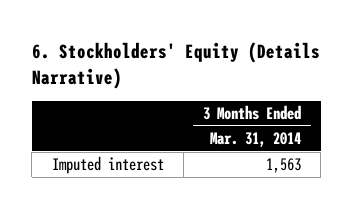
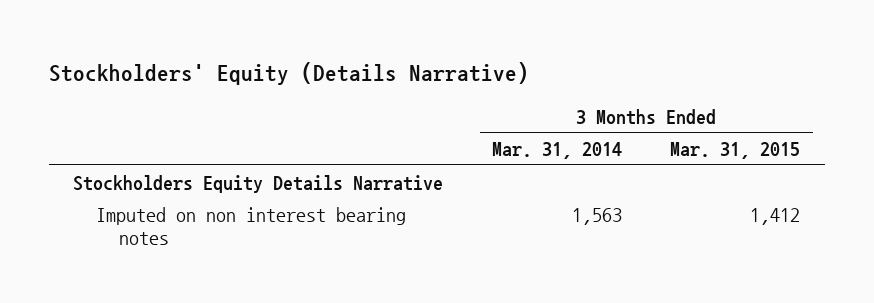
- 6. Stockholders' Equity (Details Narrative)
+ Stockholders' Equity (Details Narrative)
- | 3 Months Ended Mar. 31, 2014
+ | 3 Months Ended Mar. 31, 2014 | 3 Months Ended Mar. 31, 2015
- Imputed interest | 1,563
+ Stockholders Equity Details Narrative
+ Imputed on non interest bearing notes | 1,563 | 1,412

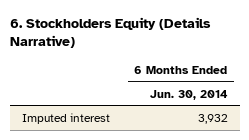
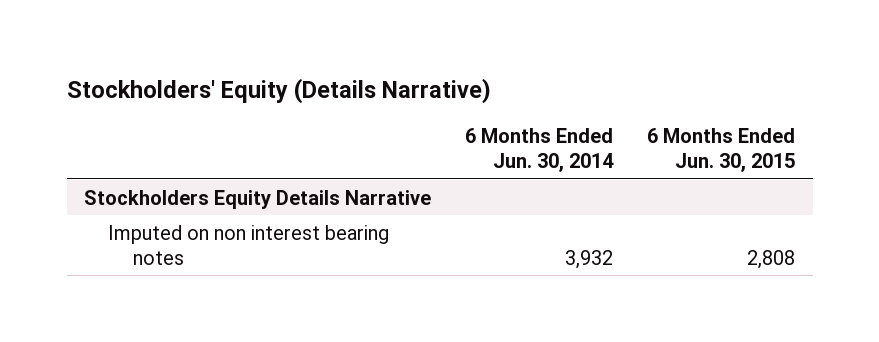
- 6. Stockholders Equity (Details Narrative)
+ Stockholders' Equity (Details Narrative)
- | 6 Months Ended Jun. 30, 2014
+ | 6 Months Ended Jun. 30, 2014 | 6 Months Ended Jun. 30, 2015
- Imputed interest | 3,932
+ Stockholders Equity Details Narrative
+ Imputed on non interest bearing notes | 3,932 | 2,808

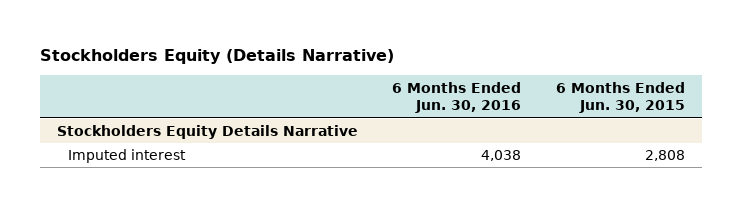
- Stockholders' Equity (Details Narrative)
+ Stockholders Equity (Details Narrative)
- | 6 Months Ended Jun. 30, 2014 | 6 Months Ended Jun. 30, 2015
+ | 6 Months Ended Jun. 30, 2016 | 6 Months Ended Jun. 30, 2015
- Imputed on non interest bearing notes | 3,932 | 2,808
+ Imputed interest | 4,038 | 2,808

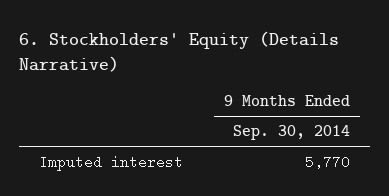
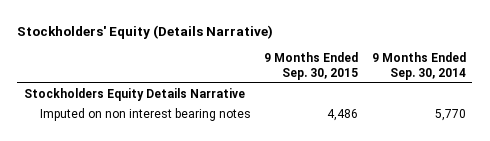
- 6. Stockholders' Equity (Details Narrative)
+ Stockholders' Equity (Details Narrative)
- | 9 Months Ended Sep. 30, 2014
+ | 9 Months Ended Sep. 30, 2015 | 9 Months Ended Sep. 30, 2014
- Imputed interest | 5,770
+ Stockholders Equity Details Narrative
+ Imputed on non interest bearing notes | 4,486 | 5,770

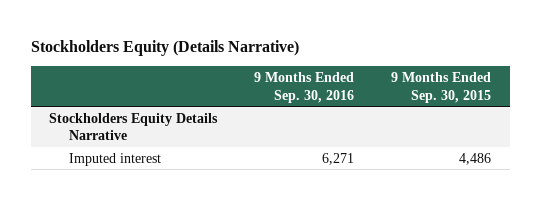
- Stockholders' Equity (Details Narrative)
+ Stockholders Equity (Details Narrative)
- | 9 Months Ended Sep. 30, 2015 | 9 Months Ended Sep. 30, 2014
+ | 9 Months Ended Sep. 30, 2016 | 9 Months Ended Sep. 30, 2015
- Imputed on non interest bearing notes | 4,486 | 5,770
+ Imputed interest | 6,271 | 4,486

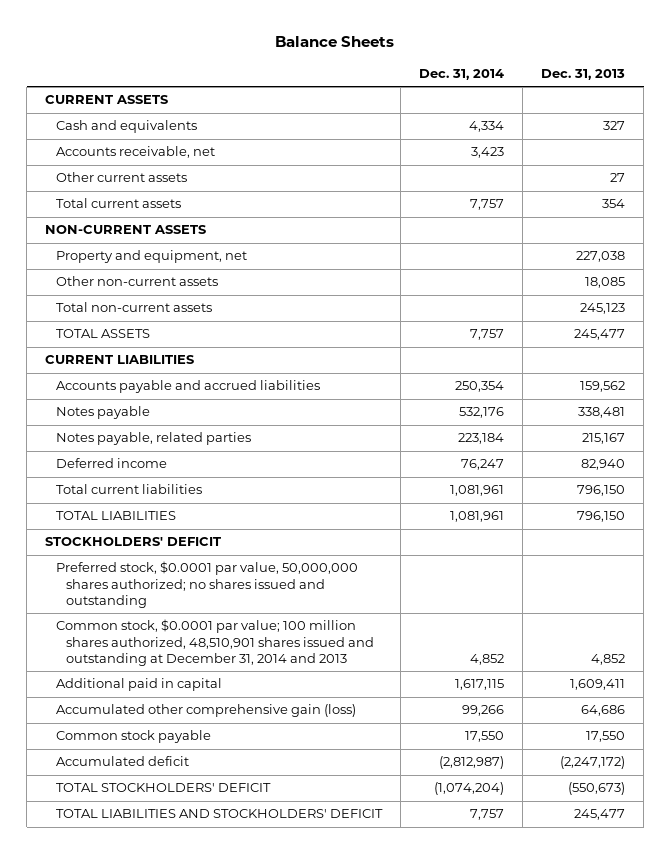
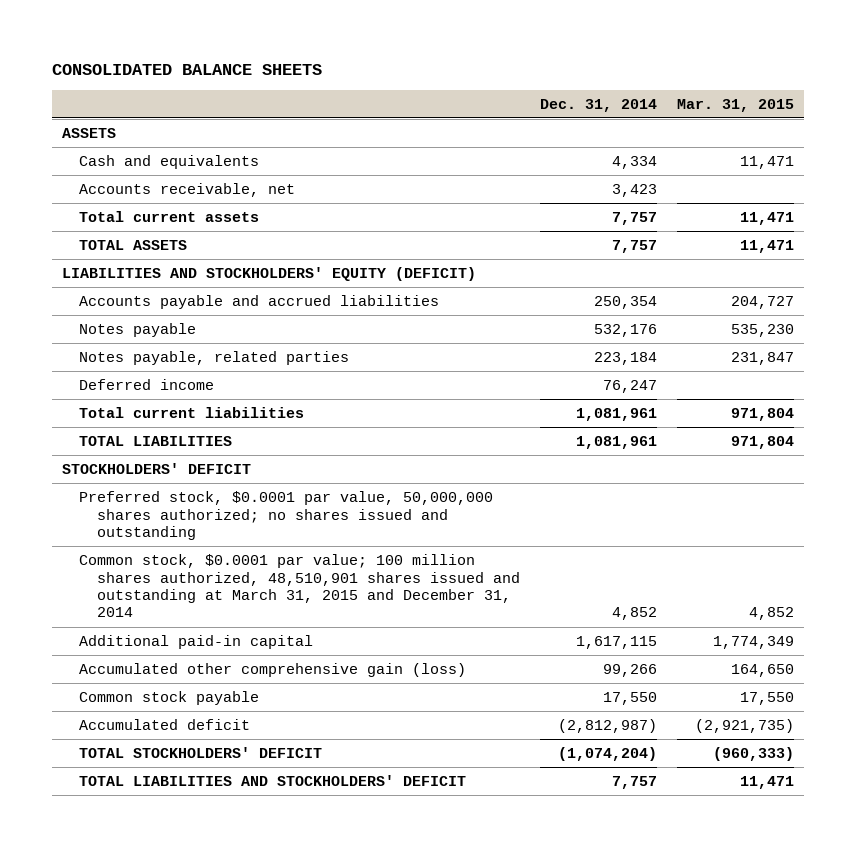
- Balance Sheets
+ CONSOLIDATED BALANCE SHEETS
- | Dec. 31, 2014 | Dec. 31, 2013
+ | Dec. 31, 2014 | Mar. 31, 2015
- CURRENT ASSETS
+ ASSETS
- Other current assets | | 27
- NON-CURRENT ASSETS
- Property and equipment, net | | 227,038
- Other non-current assets | | 18,085
- Total non-current assets | | 245,123
- CURRENT LIABILITIES
+ LIABILITIES AND STOCKHOLDERS' EQUITY (DEFICIT)
- Common stock, $0.0001 par value; 100 million shares authorized, 48,510,901 shares issued and outstanding at December 31, 2014 and 2013 | 4,852 | 4,852
- Additional paid in capital | 1,617,115 | 1,609,411
+ Common stock, $0.0001 par value; 100 million shares authorized, 48,510,901 shares issued and outstanding at March 31, 2015 and December 31, 2014 | 4,852 | 4,852
+ Additional paid-in capital | 1,617,115 | 1,774,349

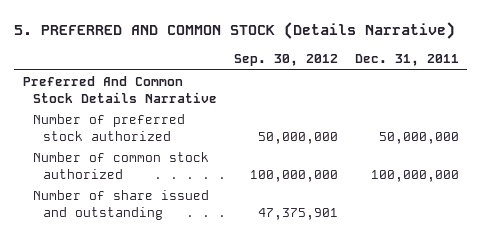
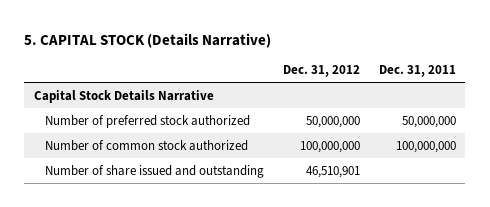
- 5. PREFERRED AND COMMON STOCK (Details Narrative)
+ 5. CAPITAL STOCK (Details Narrative)
- | Sep. 30, 2012 | Dec. 31, 2011
+ | Dec. 31, 2012 | Dec. 31, 2011
- Preferred And Common Stock Details Narrative
+ Capital Stock Details Narrative

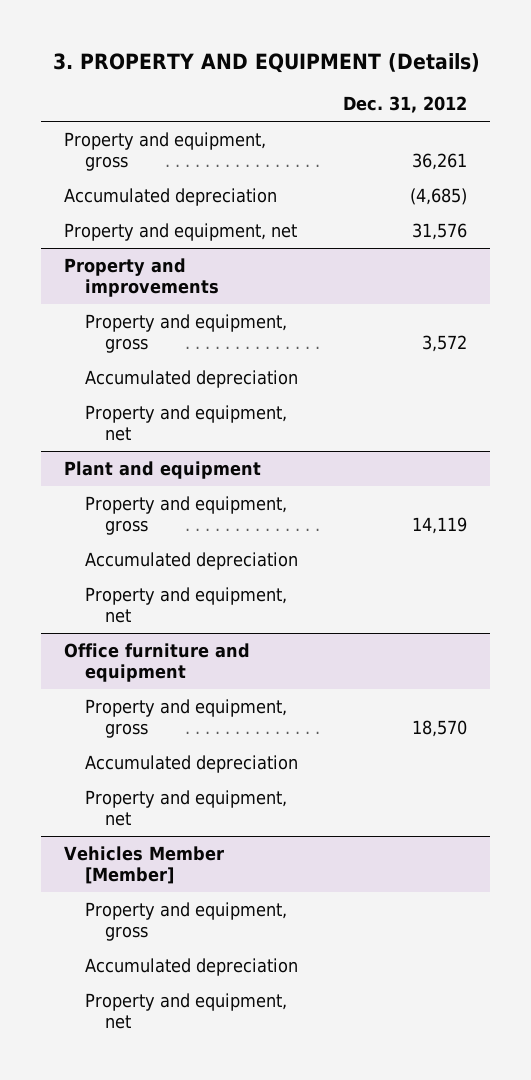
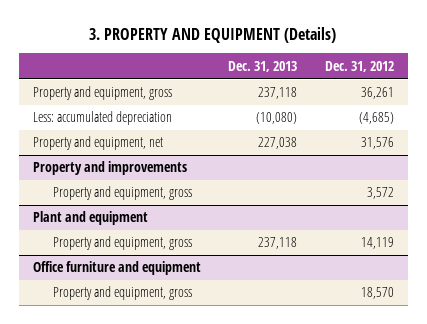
- | Dec. 31, 2012
+ | Dec. 31, 2013 | Dec. 31, 2012
- Accumulated depreciation | (4,685)
+ Less: accumulated depreciation | (10,080) | (4,685)
@ Property and improvements
- Accumulated depreciation
- Property and equipment, net
@ Plant and equipment
- Accumulated depreciation
- Property and equipment, net
@ Office furniture and equipment
- Accumulated depreciation
- Property and equipment, net
- Vehicles Member [Member]
- Property and equipment, gross
- Accumulated depreciation
- Property and equipment, net

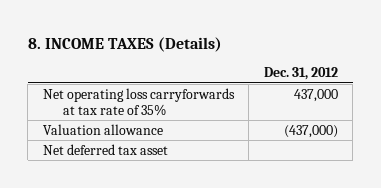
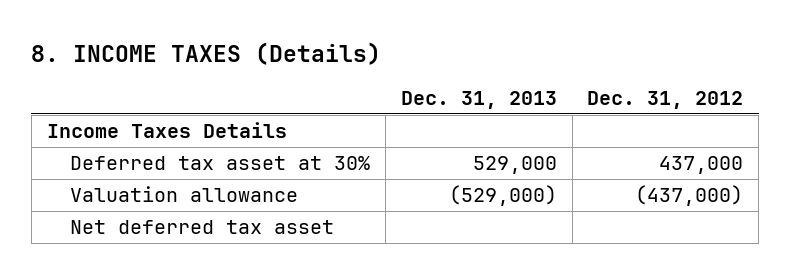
- | Dec. 31, 2012
+ | Dec. 31, 2013 | Dec. 31, 2012
- Net operating loss carryforwards at tax rate of 35% | 437,000
+ Income Taxes Details
+ Deferred tax asset at 30% | 529,000 | 437,000

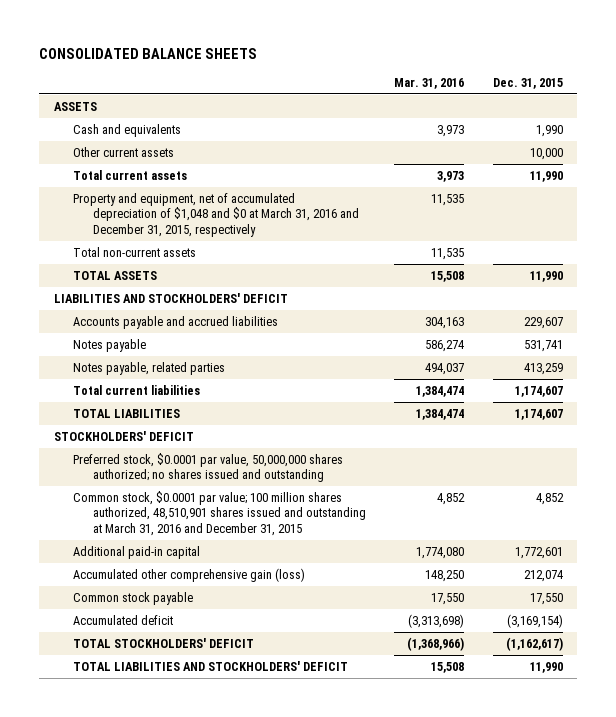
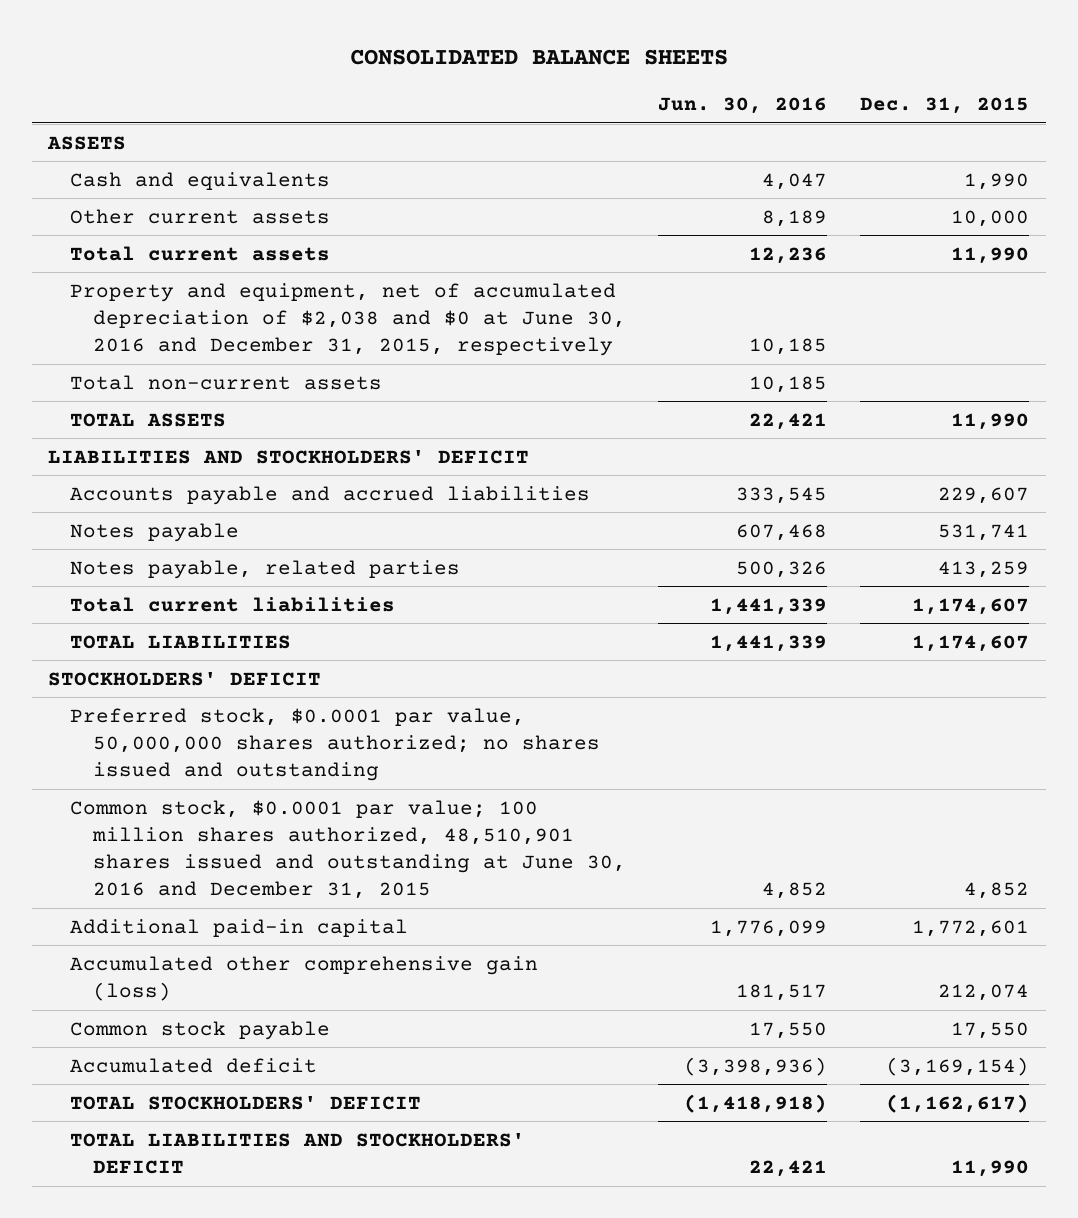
- | Mar. 31, 2016 | Dec. 31, 2015
+ | Jun. 30, 2016 | Dec. 31, 2015
- Property and equipment, net of accumulated depreciation of $1,048 and $0 at March 31, 2016 and December 31, 2015, respectively | 11,535 |
+ Property and equipment, net of accumulated depreciation of $2,038 and $0 at June 30, 2016 and December 31, 2015, respectively | 10,185 |
- Common stock, $0.0001 par value; 100 million shares authorized, 48,510,901 shares issued and outstanding at March 31, 2016 and December 31, 2015 | 4,852 | 4,852
+ Common stock, $0.0001 par value; 100 million shares authorized, 48,510,901 shares issued and outstanding at June 30, 2016 and December 31, 2015 | 4,852 | 4,852

